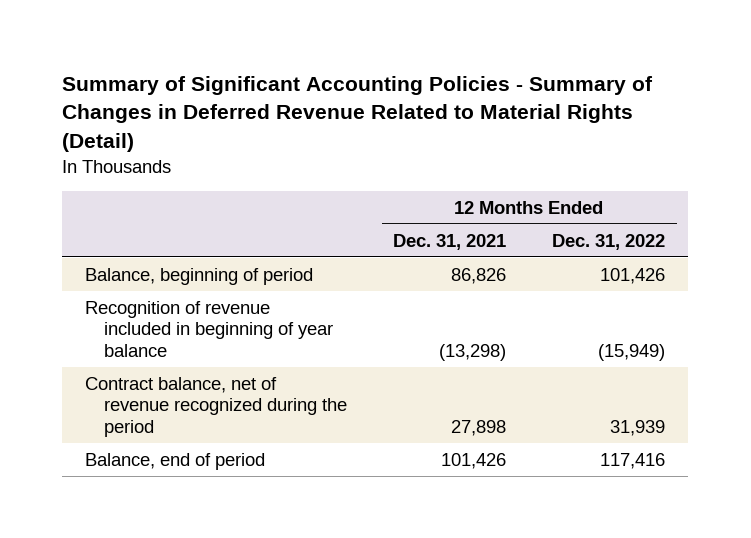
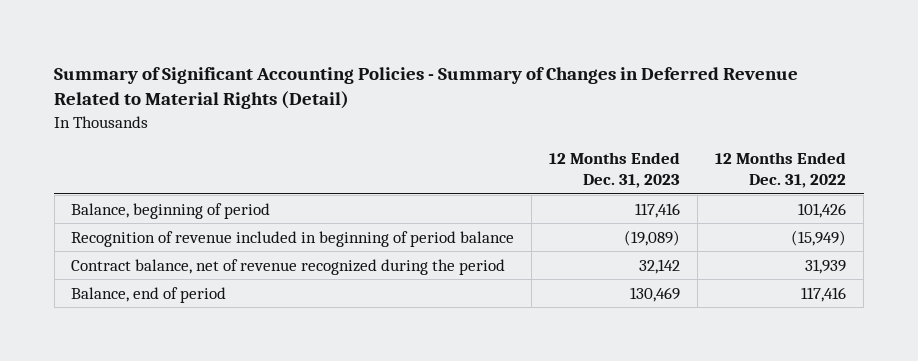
- | 12 Months Ended Dec. 31, 2021 | 12 Months Ended Dec. 31, 2022
+ | 12 Months Ended Dec. 31, 2023 | 12 Months Ended Dec. 31, 2022
- Recognition of revenue included in beginning of year balance | (13,298) | (15,949)
+ Recognition of revenue included in beginning of period balance | (19,089) | (15,949)

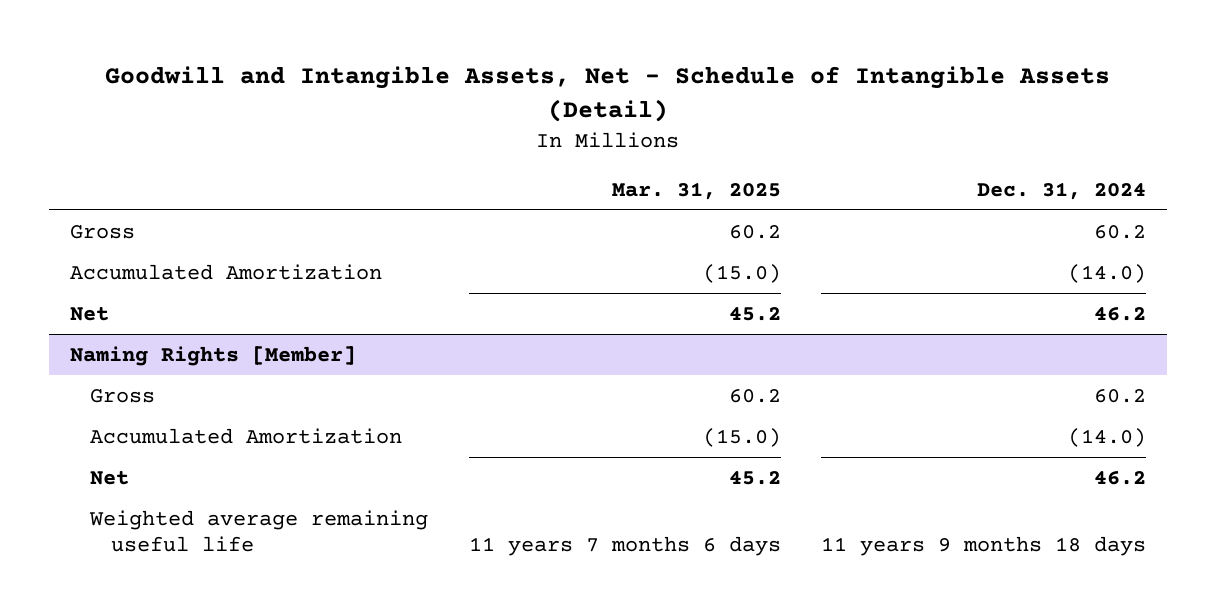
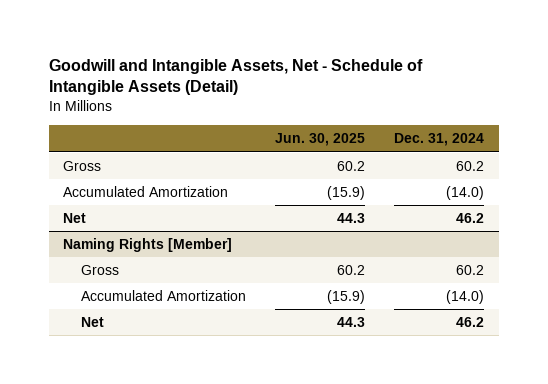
- | Mar. 31, 2025 | Dec. 31, 2024
+ | Jun. 30, 2025 | Dec. 31, 2024
@ Naming Rights [Member]
- Weighted average remaining useful life | 11 years 7 months 6 days | 11 years 9 months 18 days

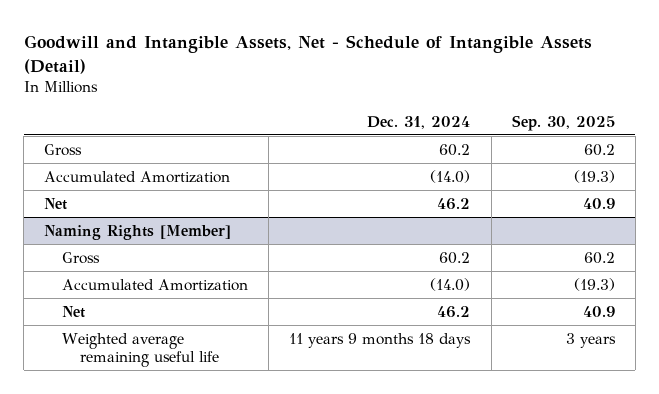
- | Jun. 30, 2025 | Dec. 31, 2024
+ | Dec. 31, 2024 | Sep. 30, 2025
@ Naming Rights [Member]
+ Weighted average remaining useful life | 11 years 9 months 18 days | 3 years

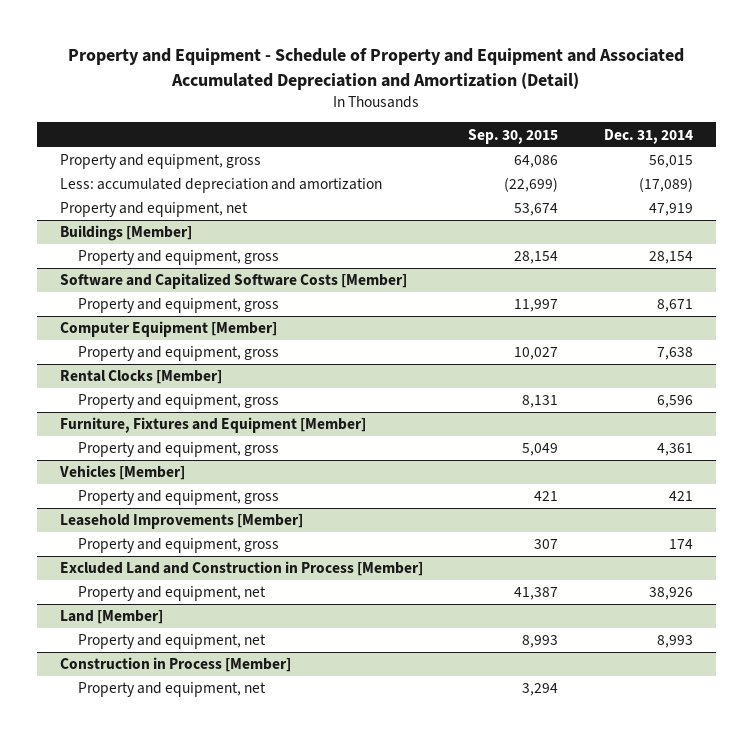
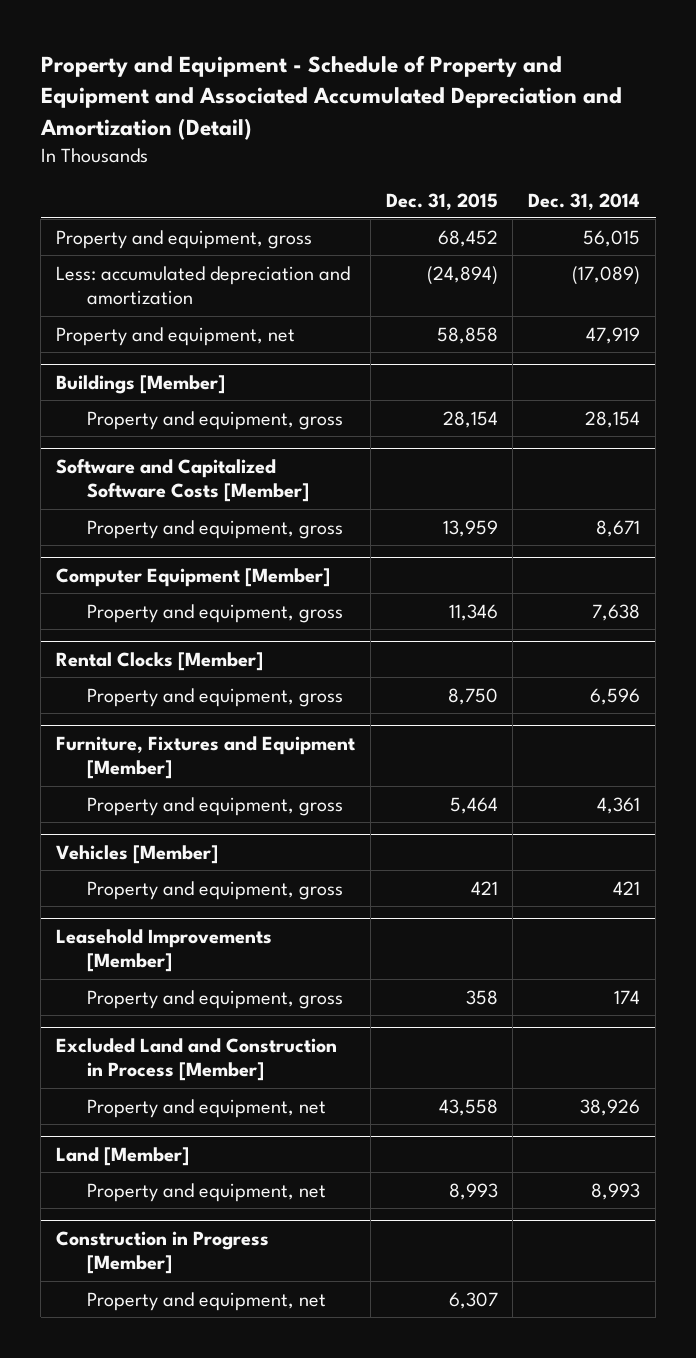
- | Sep. 30, 2015 | Dec. 31, 2014
+ | Dec. 31, 2015 | Dec. 31, 2014
- Construction in Process [Member]
+ Construction in Progress [Member]

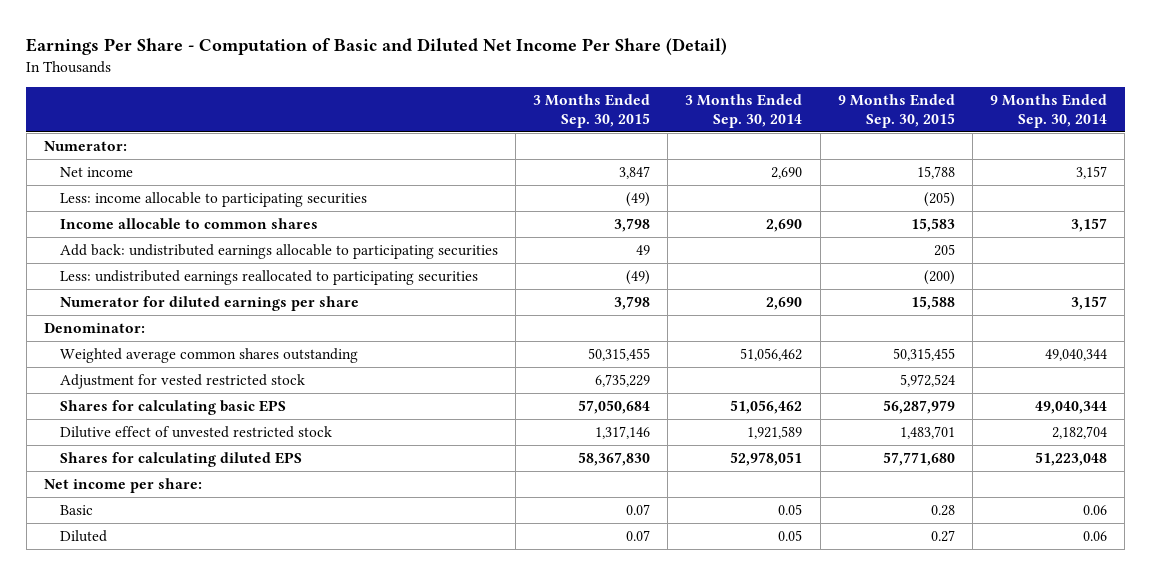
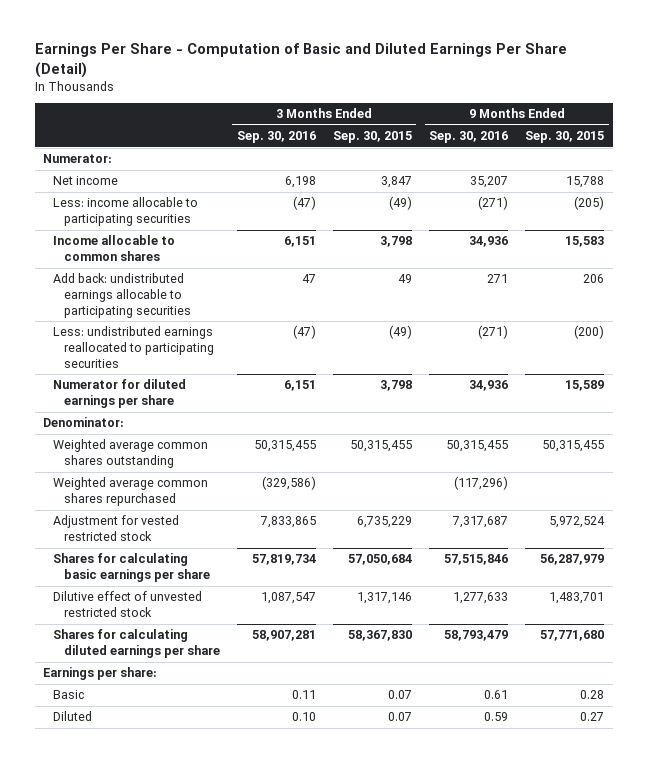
- Earnings Per Share - Computation of Basic and Diluted Net Income Per Share (Detail)
+ Earnings Per Share - Computation of Basic and Diluted Earnings Per Share (Detail)
- | 3 Months Ended Sep. 30, 2015 | 3 Months Ended Sep. 30, 2014 | 9 Months Ended Sep. 30, 2015 | 9 Months Ended Sep. 30, 2014
+ | 3 Months Ended Sep. 30, 2016 | 3 Months Ended Sep. 30, 2015 | 9 Months Ended Sep. 30, 2016 | 9 Months Ended Sep. 30, 2015
- Add back: undistributed earnings allocable to participating securities | 49 | | 205 |
+ Add back: undistributed earnings allocable to participating securities | 47 | 49 | 271 | 206
- Numerator for diluted earnings per share | 3,798 | 2,690 | 15,588 | 3,157
+ Numerator for diluted earnings per share | 6,151 | 3,798 | 34,936 | 15,589
+ Weighted average common shares repurchased | (329,586) | | (117,296) |
- Shares for calculating basic EPS | 57,050,684 | 51,056,462 | 56,287,979 | 49,040,344
+ Shares for calculating basic earnings per share | 57,819,734 | 57,050,684 | 57,515,846 | 56,287,979
- Shares for calculating diluted EPS | 58,367,830 | 52,978,051 | 57,771,680 | 51,223,048
- Net income per share:
+ Shares for calculating diluted earnings per share | 58,907,281 | 58,367,830 | 58,793,479 | 57,771,680
+ Earnings per share:

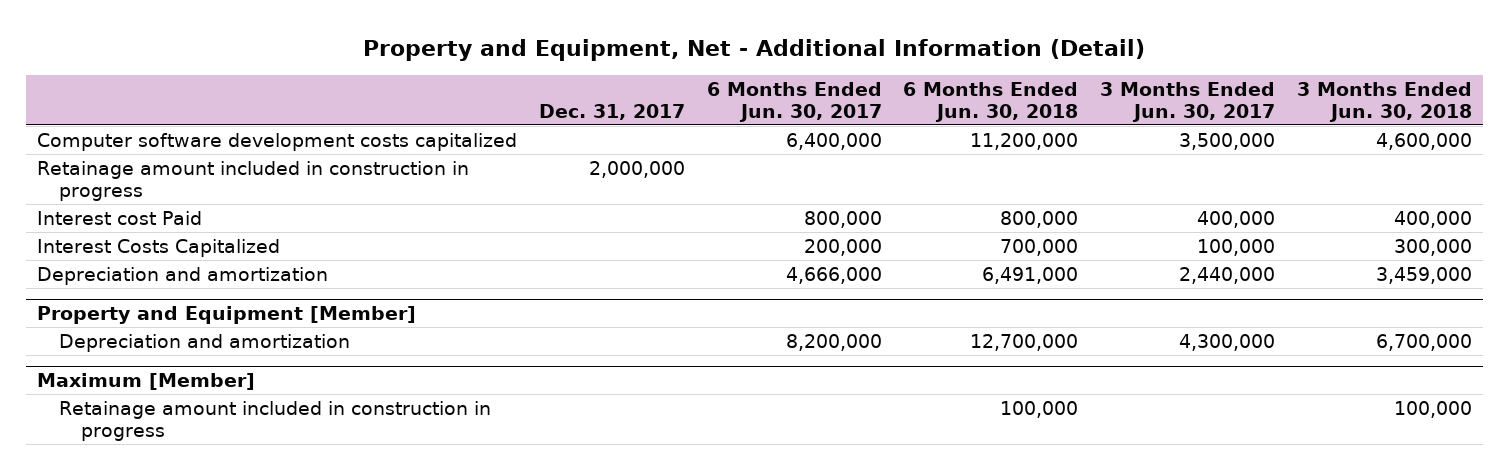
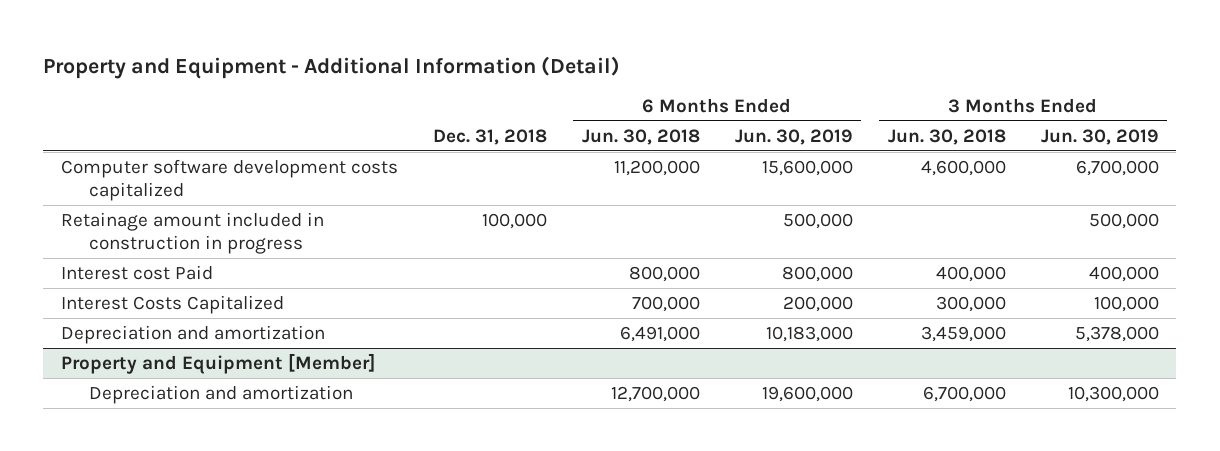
- Property and Equipment, Net - Additional Information (Detail)
+ Property and Equipment - Additional Information (Detail)
- | Dec. 31, 2017 | 6 Months Ended Jun. 30, 2017 | 6 Months Ended Jun. 30, 2018 | 3 Months Ended Jun. 30, 2017 | 3 Months Ended Jun. 30, 2018
+ | Dec. 31, 2018 | 6 Months Ended Jun. 30, 2018 | 6 Months Ended Jun. 30, 2019 | 3 Months Ended Jun. 30, 2018 | 3 Months Ended Jun. 30, 2019
- Maximum [Member]
- Retainage amount included in construction in progress | | | 100,000 | | 100,000

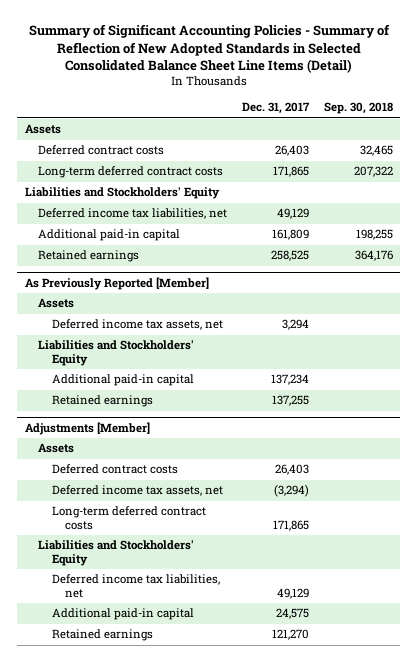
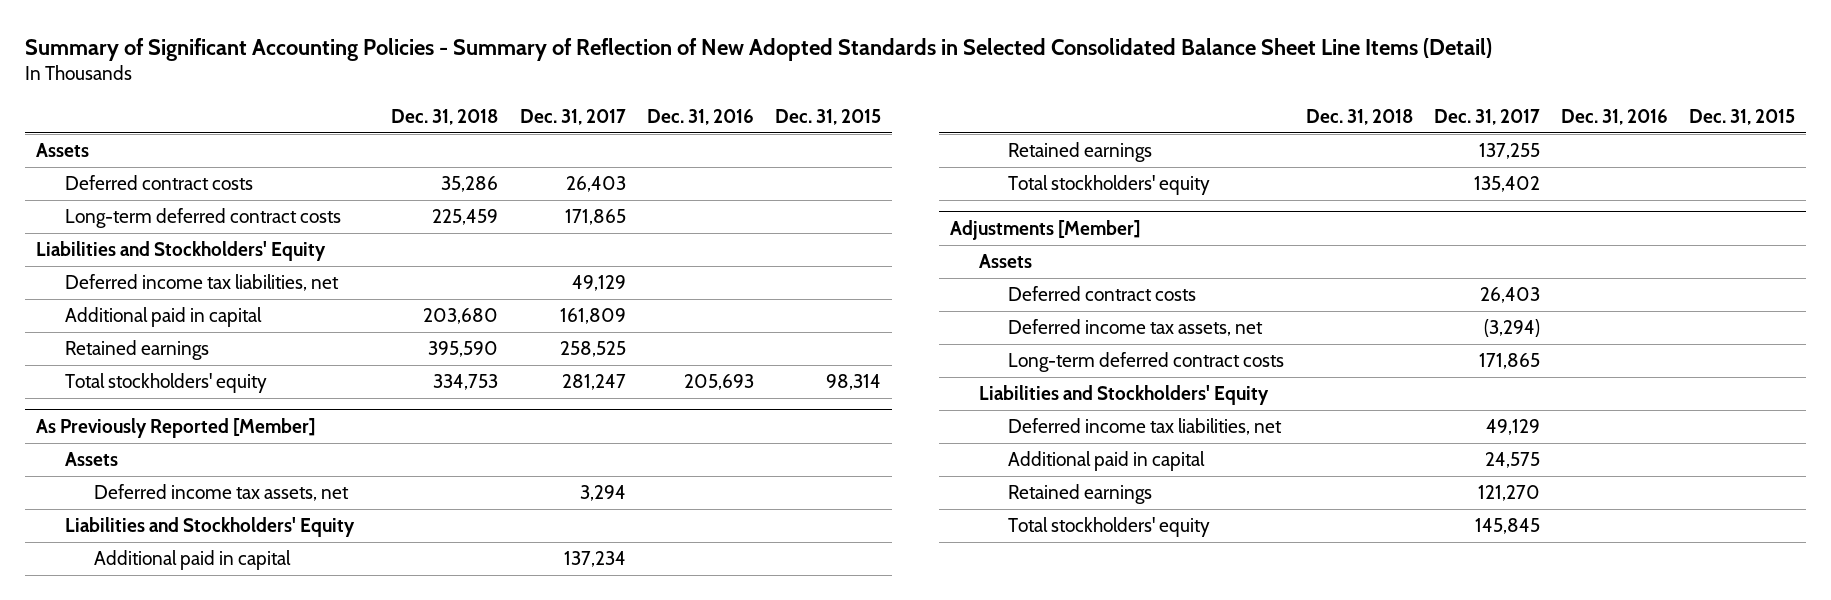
- | Dec. 31, 2017 | Sep. 30, 2018
+ | Dec. 31, 2018 | Dec. 31, 2017 | Dec. 31, 2016 | Dec. 31, 2015
- Additional paid-in capital | 161,809 | 198,255
+ Additional paid in capital | 203,680 | 161,809 | |
+ Total stockholders' equity | 334,753 | 281,247 | 205,693 | 98,314
@ As Previously Reported [Member]
- Additional paid-in capital | 137,234 |
+ Additional paid in capital | | 137,234 | |
+ Total stockholders' equity | | 135,402 | |
@ Adjustments [Member]
- Additional paid-in capital | 24,575 |
+ Additional paid in capital | | 24,575 | |
+ Total stockholders' equity | | 145,845 | |

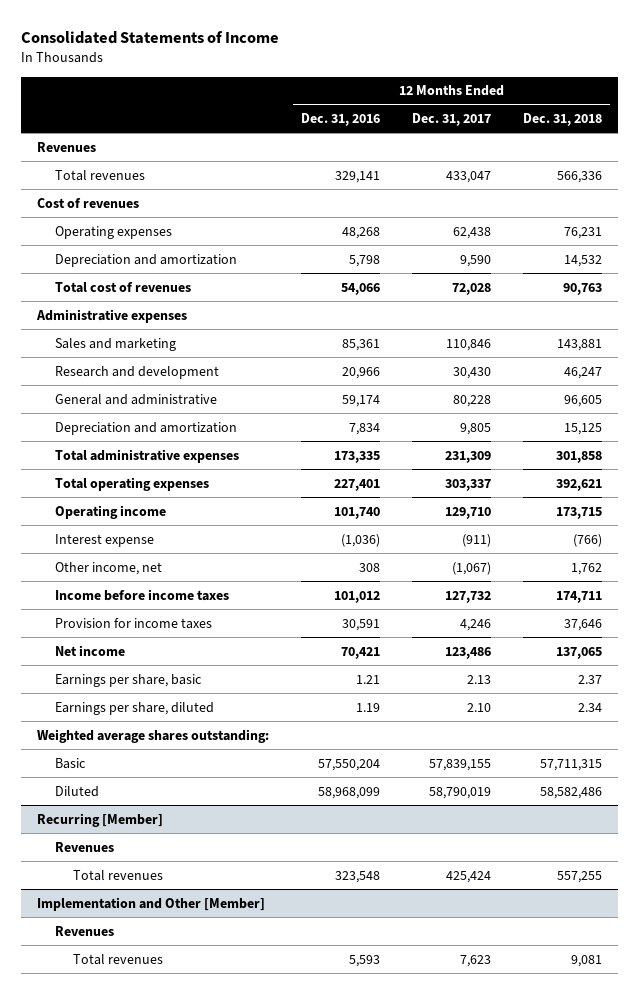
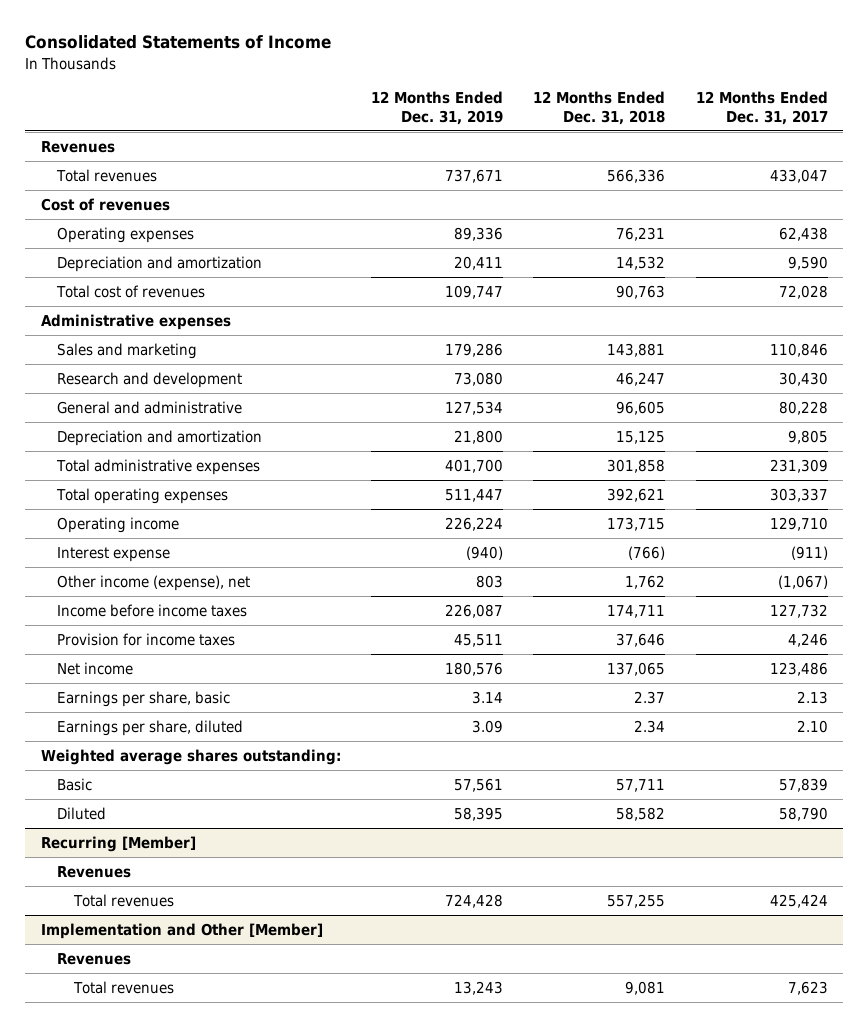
- | 12 Months Ended Dec. 31, 2016 | 12 Months Ended Dec. 31, 2017 | 12 Months Ended Dec. 31, 2018
+ | 12 Months Ended Dec. 31, 2019 | 12 Months Ended Dec. 31, 2018 | 12 Months Ended Dec. 31, 2017
- Other income, net | 308 | (1,067) | 1,762
+ Other income (expense), net | 803 | 1,762 | (1,067)
- Basic | 57,550,204 | 57,839,155 | 57,711,315
- Diluted | 58,968,099 | 58,790,019 | 58,582,486
+ Basic | 57,561 | 57,711 | 57,839
+ Diluted | 58,395 | 58,582 | 58,790

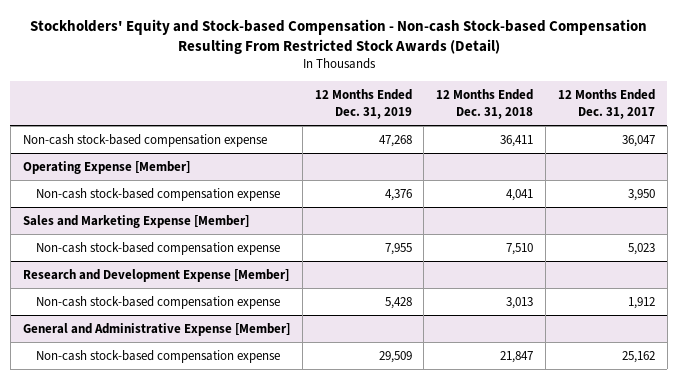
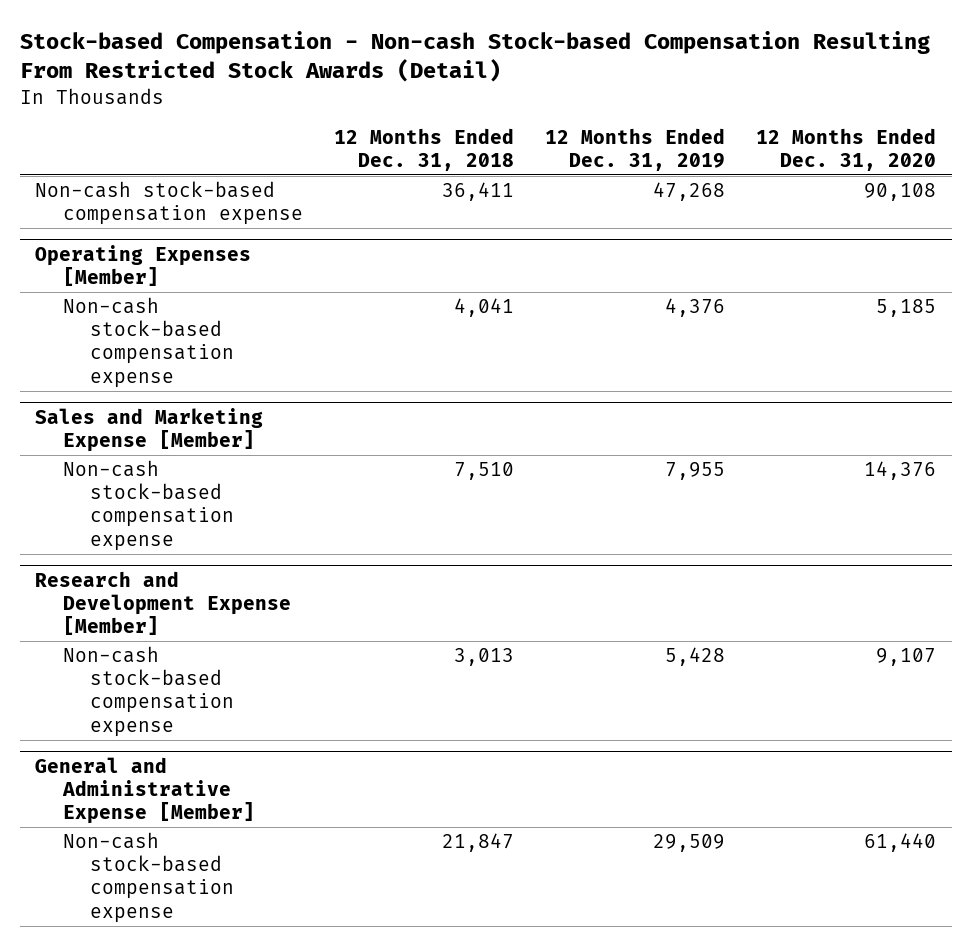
- Stockholders' Equity and Stock-based Compensation - Non-cash Stock-based Compensation Resulting From Restricted Stock Awards (Detail)
+ Stock-based Compensation - Non-cash Stock-based Compensation Resulting From Restricted Stock Awards (Detail)
- | 12 Months Ended Dec. 31, 2019 | 12 Months Ended Dec. 31, 2018 | 12 Months Ended Dec. 31, 2017
+ | 12 Months Ended Dec. 31, 2018 | 12 Months Ended Dec. 31, 2019 | 12 Months Ended Dec. 31, 2020
- Operating Expense [Member]
+ Operating Expenses [Member]

